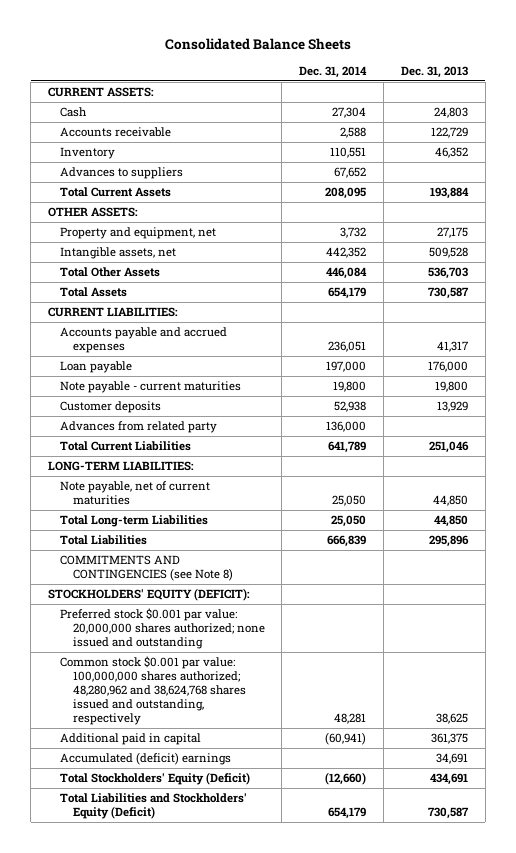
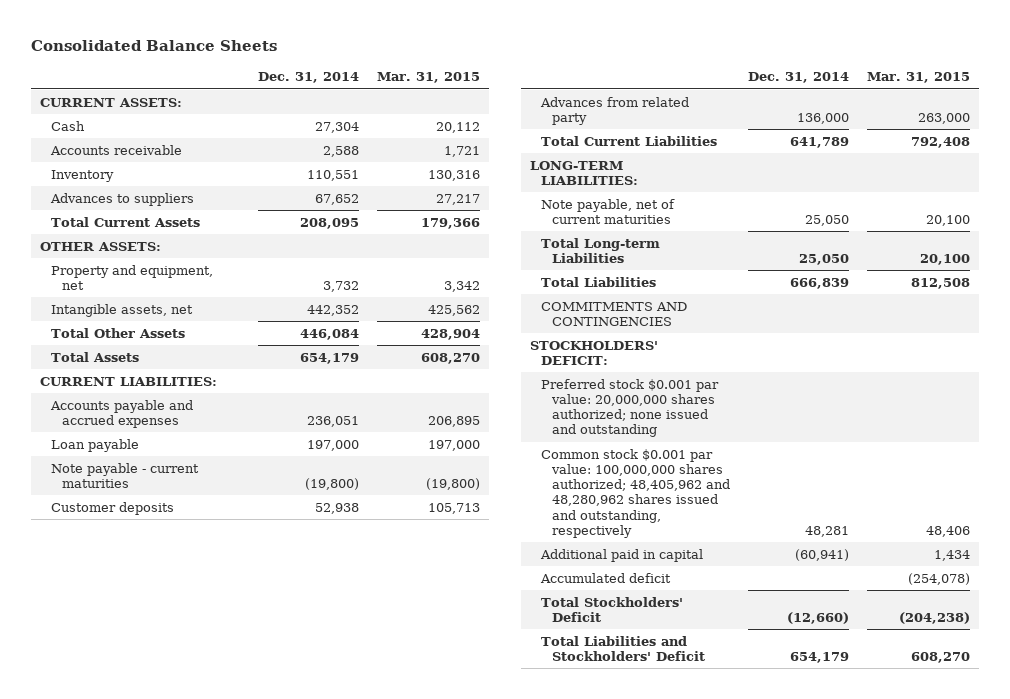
- | Dec. 31, 2014 | Dec. 31, 2013
+ | Dec. 31, 2014 | Mar. 31, 2015
- Note payable - current maturities | 19,800 | 19,800
+ Note payable - current maturities | (19,800) | (19,800)
- COMMITMENTS AND CONTINGENCIES (see Note 8)
- STOCKHOLDERS' EQUITY (DEFICIT):
+ COMMITMENTS AND CONTINGENCIES
+ STOCKHOLDERS' DEFICIT:
- Common stock $0.001 par value: 100,000,000 shares authorized; 48,280,962 and 38,624,768 shares issued and outstanding, respectively | 48,281 | 38,625
+ Common stock $0.001 par value: 100,000,000 shares authorized; 48,405,962 and 48,280,962 shares issued and outstanding, respectively | 48,281 | 48,406
- Accumulated (deficit) earnings | | 34,691
- Total Stockholders' Equity (Deficit) | (12,660) | 434,691
- Total Liabilities and Stockholders' Equity (Deficit) | 654,179 | 730,587
+ Accumulated deficit | | (254,078)
+ Total Stockholders' Deficit | (12,660) | (204,238)
+ Total Liabilities and Stockholders' Deficit | 654,179 | 608,270

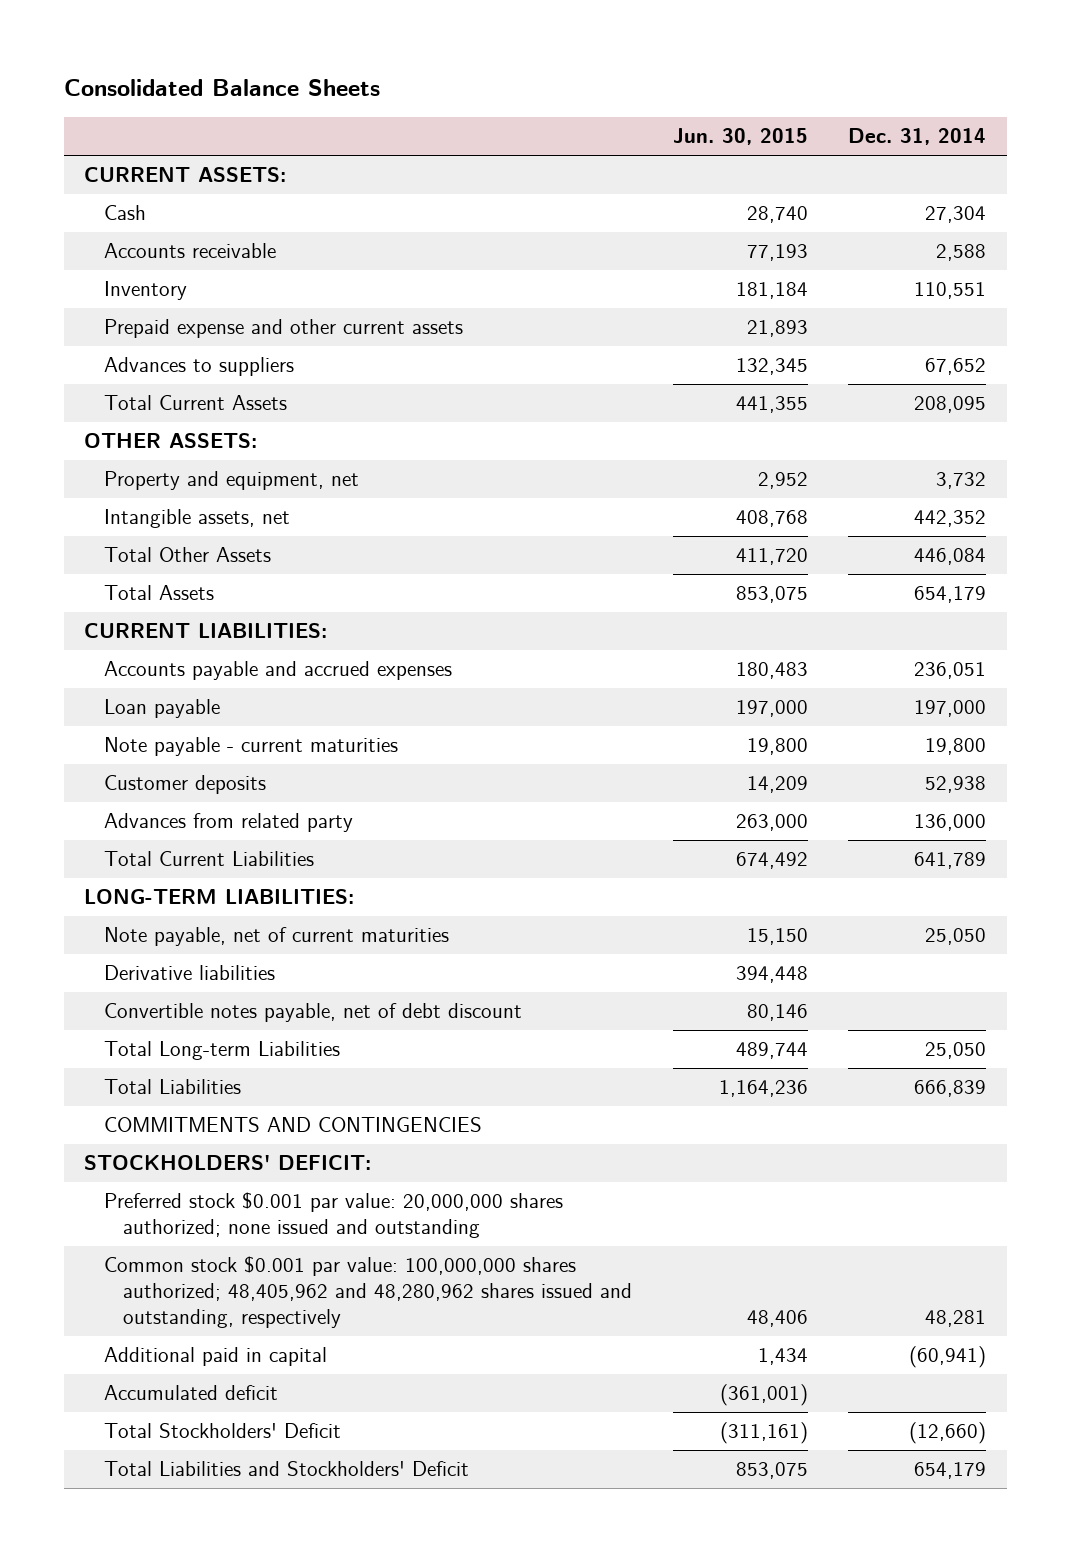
- | Dec. 31, 2014 | Mar. 31, 2015
+ | Jun. 30, 2015 | Dec. 31, 2014
+ Prepaid expense and other current assets | 21,893 |
- Note payable - current maturities | (19,800) | (19,800)
+ Note payable - current maturities | 19,800 | 19,800
+ Derivative liabilities | 394,448 |
+ Convertible notes payable, net of debt discount | 80,146 |

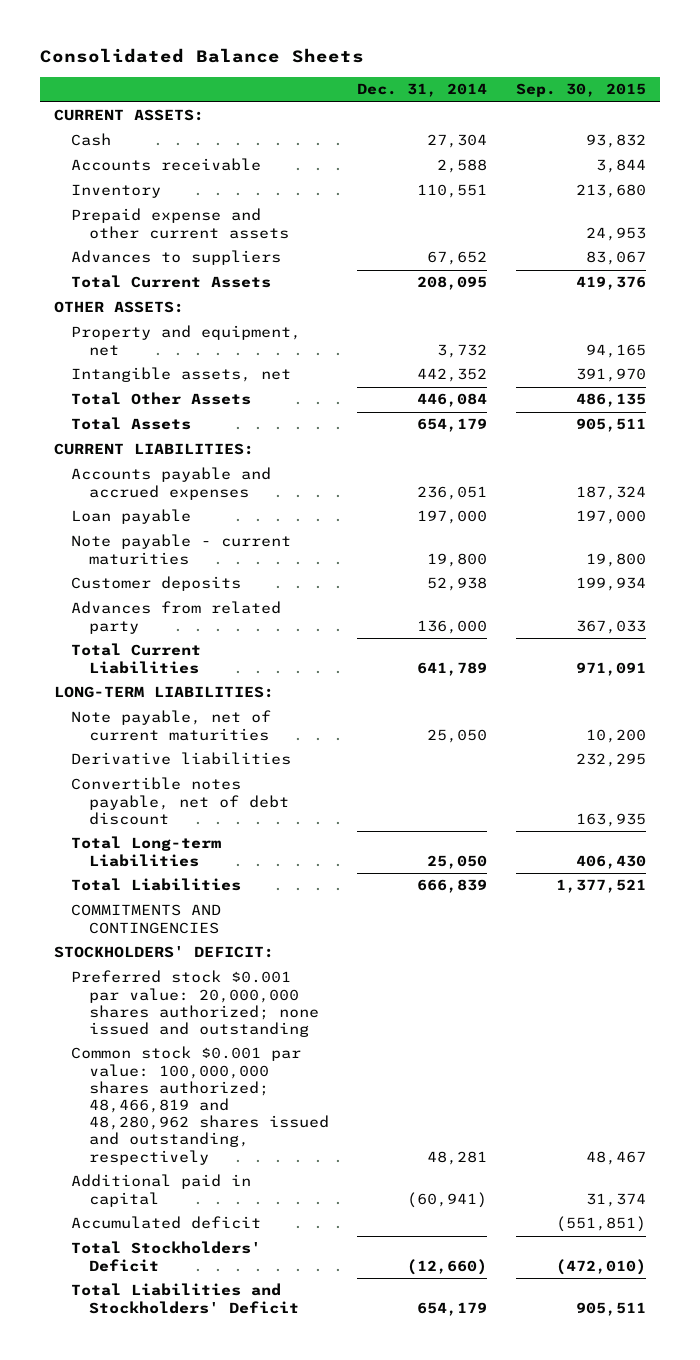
- | Jun. 30, 2015 | Dec. 31, 2014
+ | Dec. 31, 2014 | Sep. 30, 2015
- Common stock $0.001 par value: 100,000,000 shares authorized; 48,405,962 and 48,280,962 shares issued and outstanding, respectively | 48,406 | 48,281
+ Common stock $0.001 par value: 100,000,000 shares authorized; 48,466,819 and 48,280,962 shares issued and outstanding, respectively | 48,281 | 48,467

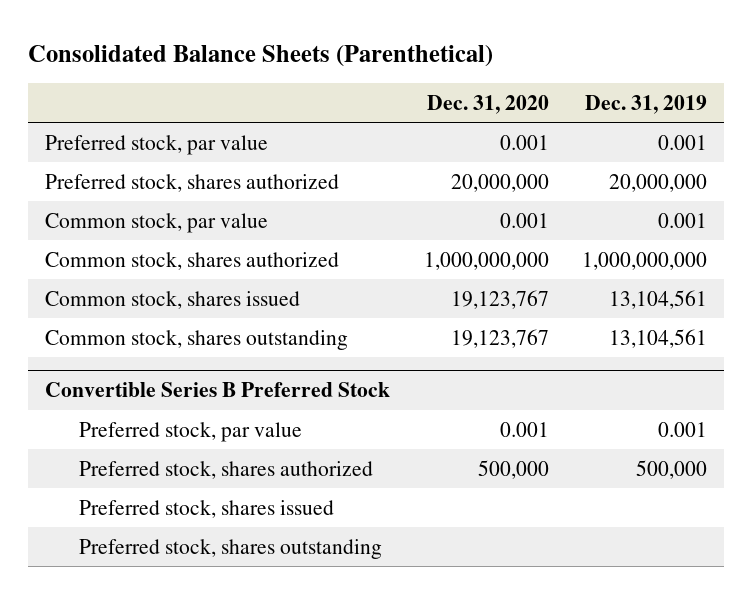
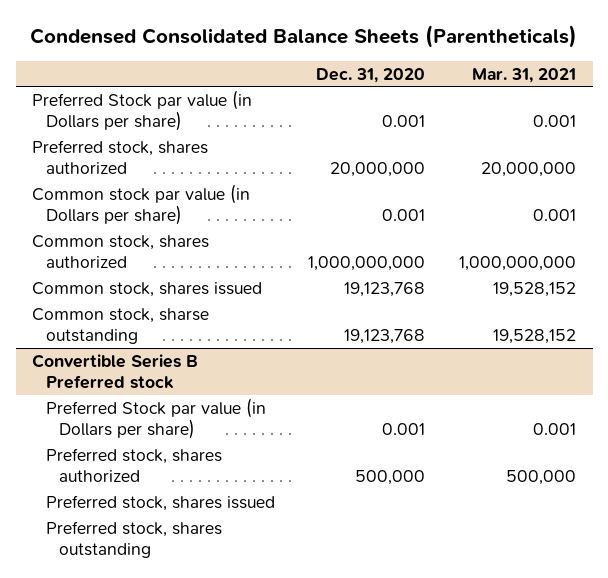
- Consolidated Balance Sheets (Parenthetical)
+ Condensed Consolidated Balance Sheets (Parentheticals)
- | Dec. 31, 2020 | Dec. 31, 2019
+ | Dec. 31, 2020 | Mar. 31, 2021
- Preferred stock, par value | 0.001 | 0.001
+ Preferred Stock par value (in Dollars per share) | 0.001 | 0.001
- Common stock, par value | 0.001 | 0.001
+ Common stock par value (in Dollars per share) | 0.001 | 0.001
- Common stock, shares issued | 19,123,767 | 13,104,561
- Common stock, shares outstanding | 19,123,767 | 13,104,561
- Convertible Series B Preferred Stock
- Preferred stock, par value | 0.001 | 0.001
+ Common stock, shares issued | 19,123,768 | 19,528,152
+ Common stock, sharse outstanding | 19,123,768 | 19,528,152
+ Convertible Series B Preferred stock
+ Preferred Stock par value (in Dollars per share) | 0.001 | 0.001

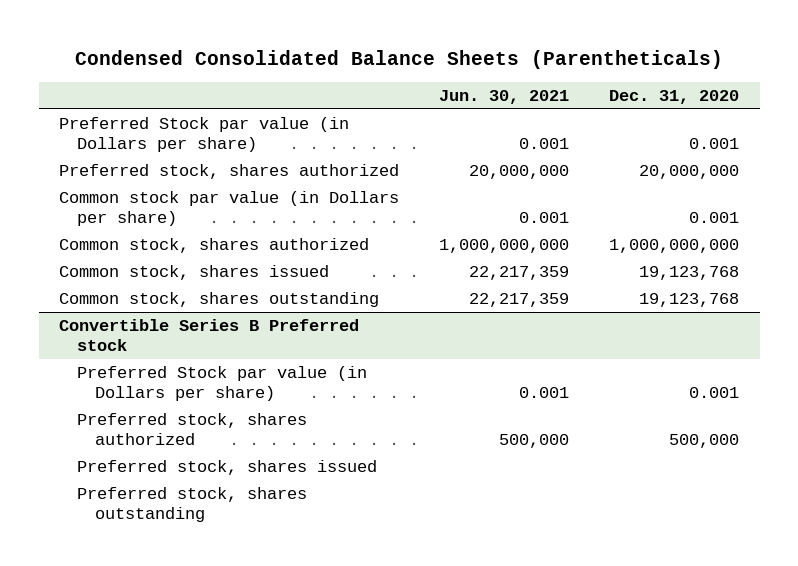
- | Dec. 31, 2020 | Mar. 31, 2021
+ | Jun. 30, 2021 | Dec. 31, 2020
- Common stock, sharse outstanding | 19,123,768 | 19,528,152
+ Common stock, shares outstanding | 22,217,359 | 19,123,768

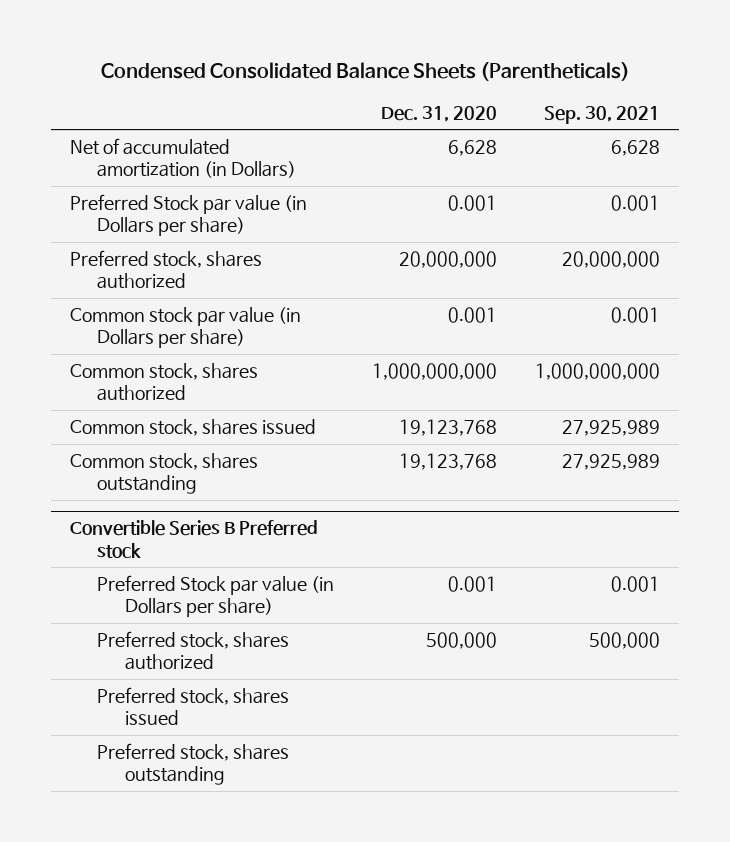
- | Jun. 30, 2021 | Dec. 31, 2020
+ | Dec. 31, 2020 | Sep. 30, 2021
+ Net of accumulated amortization (in Dollars) | 6,628 | 6,628

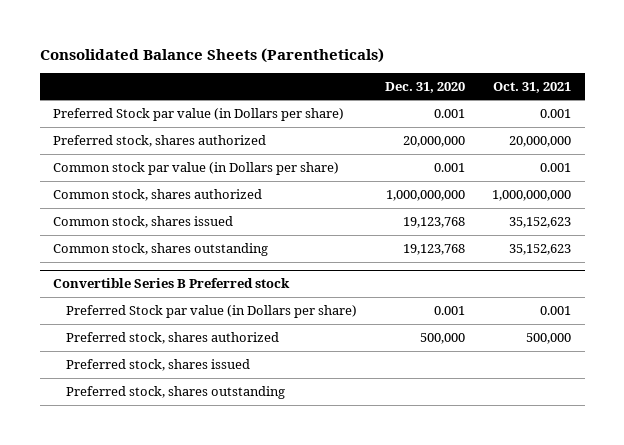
- Condensed Consolidated Balance Sheets (Parentheticals)
+ Consolidated Balance Sheets (Parentheticals)
- | Dec. 31, 2020 | Sep. 30, 2021
+ | Dec. 31, 2020 | Oct. 31, 2021
- Net of accumulated amortization (in Dollars) | 6,628 | 6,628

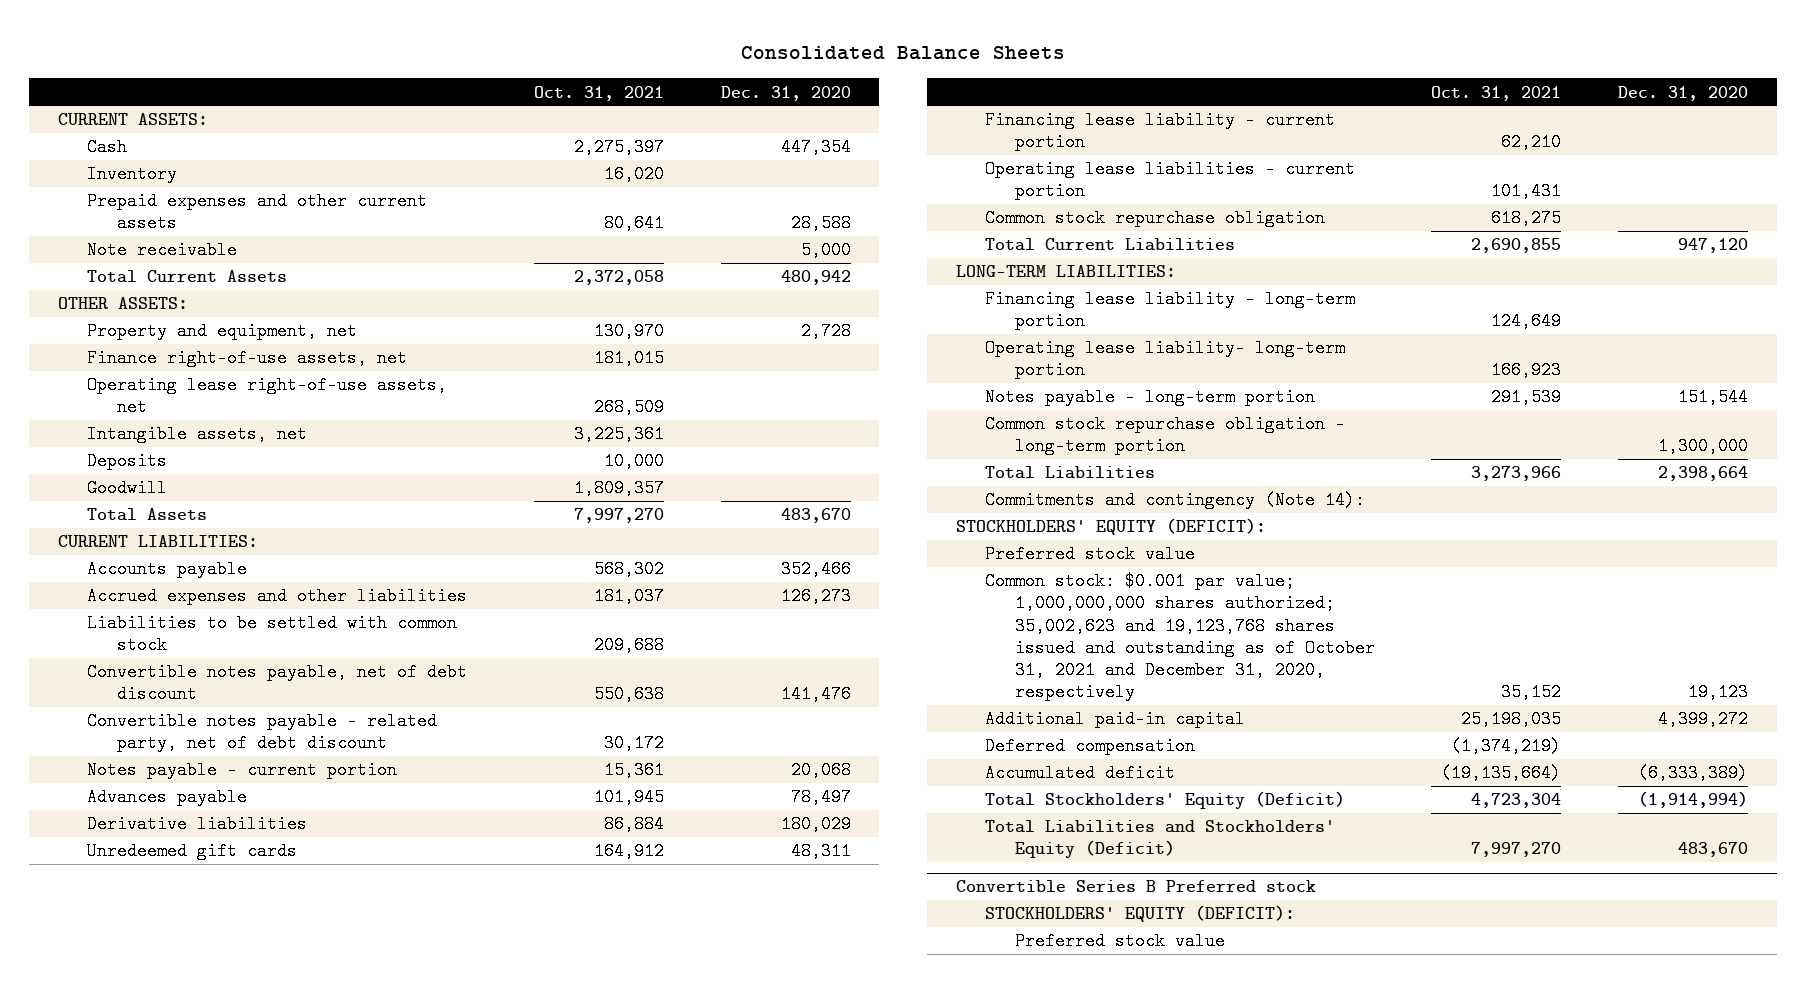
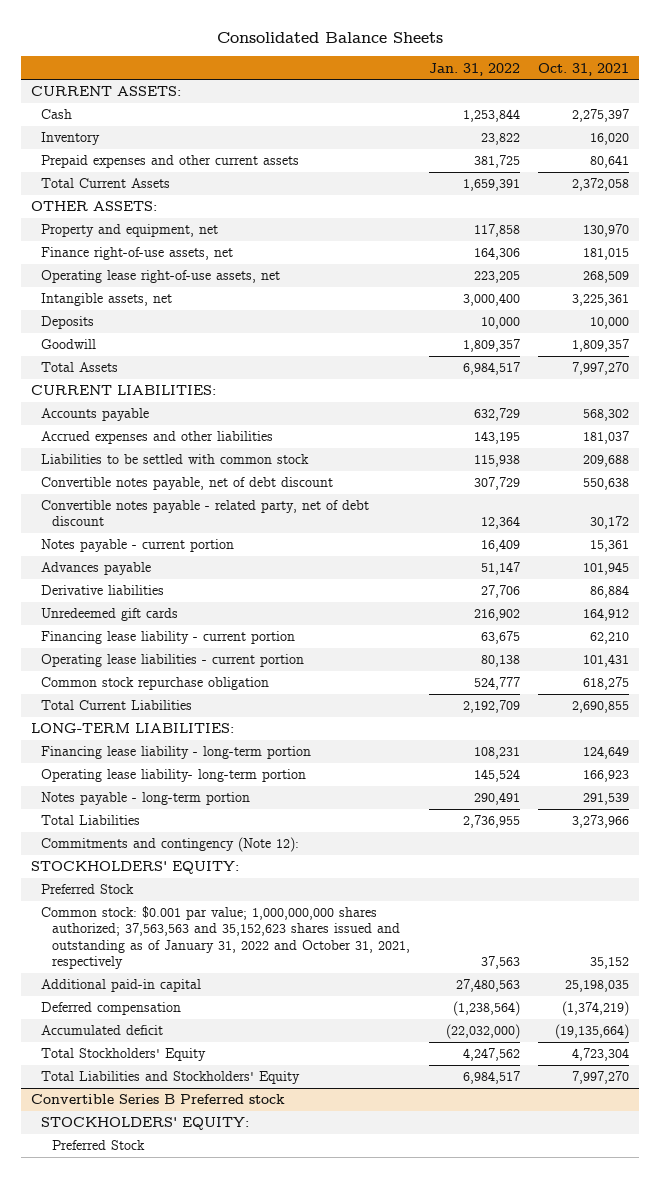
- | Oct. 31, 2021 | Dec. 31, 2020
+ | Jan. 31, 2022 | Oct. 31, 2021
- Note receivable | | 5,000
- Common stock repurchase obligation - long-term portion | | 1,300,000
- Commitments and contingency (Note 14):
- STOCKHOLDERS' EQUITY (DEFICIT):
- Preferred stock value
- Common stock: $0.001 par value; 1,000,000,000 shares authorized; 35,002,623 and 19,123,768 shares issued and outstanding as of October 31, 2021 and December 31, 2020, respectively | 35,152 | 19,123
+ Commitments and contingency (Note 12):
+ STOCKHOLDERS' EQUITY:
+ Preferred Stock
+ Common stock: $0.001 par value; 1,000,000,000 shares authorized; 37,563,563 and 35,152,623 shares issued and outstanding as of January 31, 2022 and October 31, 2021, respectively | 37,563 | 35,152
- Total Stockholders' Equity (Deficit) | 4,723,304 | (1,914,994)
- Total Liabilities and Stockholders' Equity (Deficit) | 7,997,270 | 483,670
+ Total Stockholders' Equity | 4,247,562 | 4,723,304
+ Total Liabilities and Stockholders' Equity | 6,984,517 | 7,997,270
@ Convertible Series B Preferred stock
- STOCKHOLDERS' EQUITY (DEFICIT):
- Preferred stock value
+ STOCKHOLDERS' EQUITY:
+ Preferred Stock

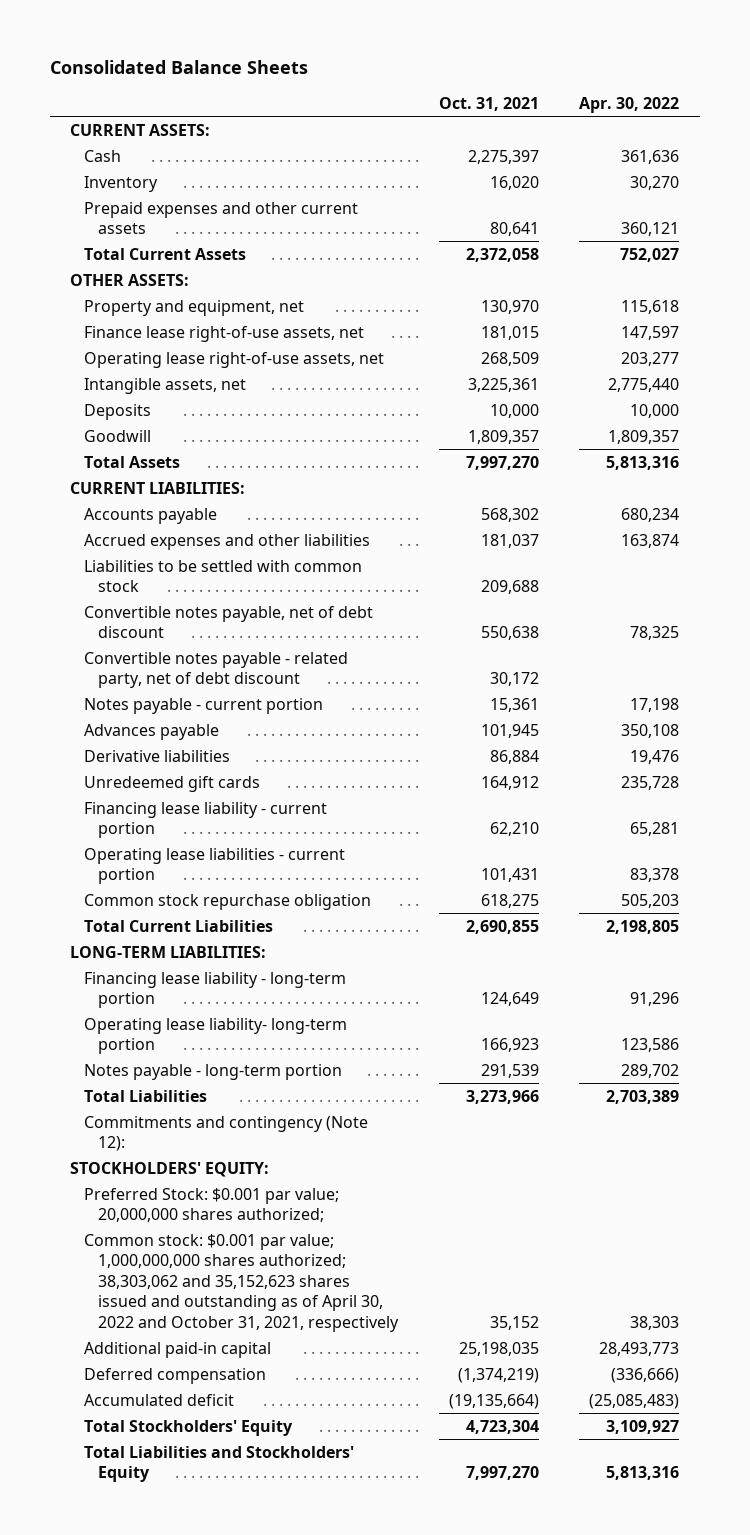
- | Jan. 31, 2022 | Oct. 31, 2021
+ | Oct. 31, 2021 | Apr. 30, 2022
- Finance right-of-use assets, net | 164,306 | 181,015
+ Finance lease right-of-use assets, net | 181,015 | 147,597
- Preferred Stock
- Common stock: $0.001 par value; 1,000,000,000 shares authorized; 37,563,563 and 35,152,623 shares issued and outstanding as of January 31, 2022 and October 31, 2021, respectively | 37,563 | 35,152
+ Preferred Stock: $0.001 par value; 20,000,000 shares authorized;
+ Common stock: $0.001 par value; 1,000,000,000 shares authorized; 38,303,062 and 35,152,623 shares issued and outstanding as of April 30, 2022 and October 31, 2021, respectively | 35,152 | 38,303
- Convertible Series B Preferred stock
- STOCKHOLDERS' EQUITY:
- Preferred Stock

